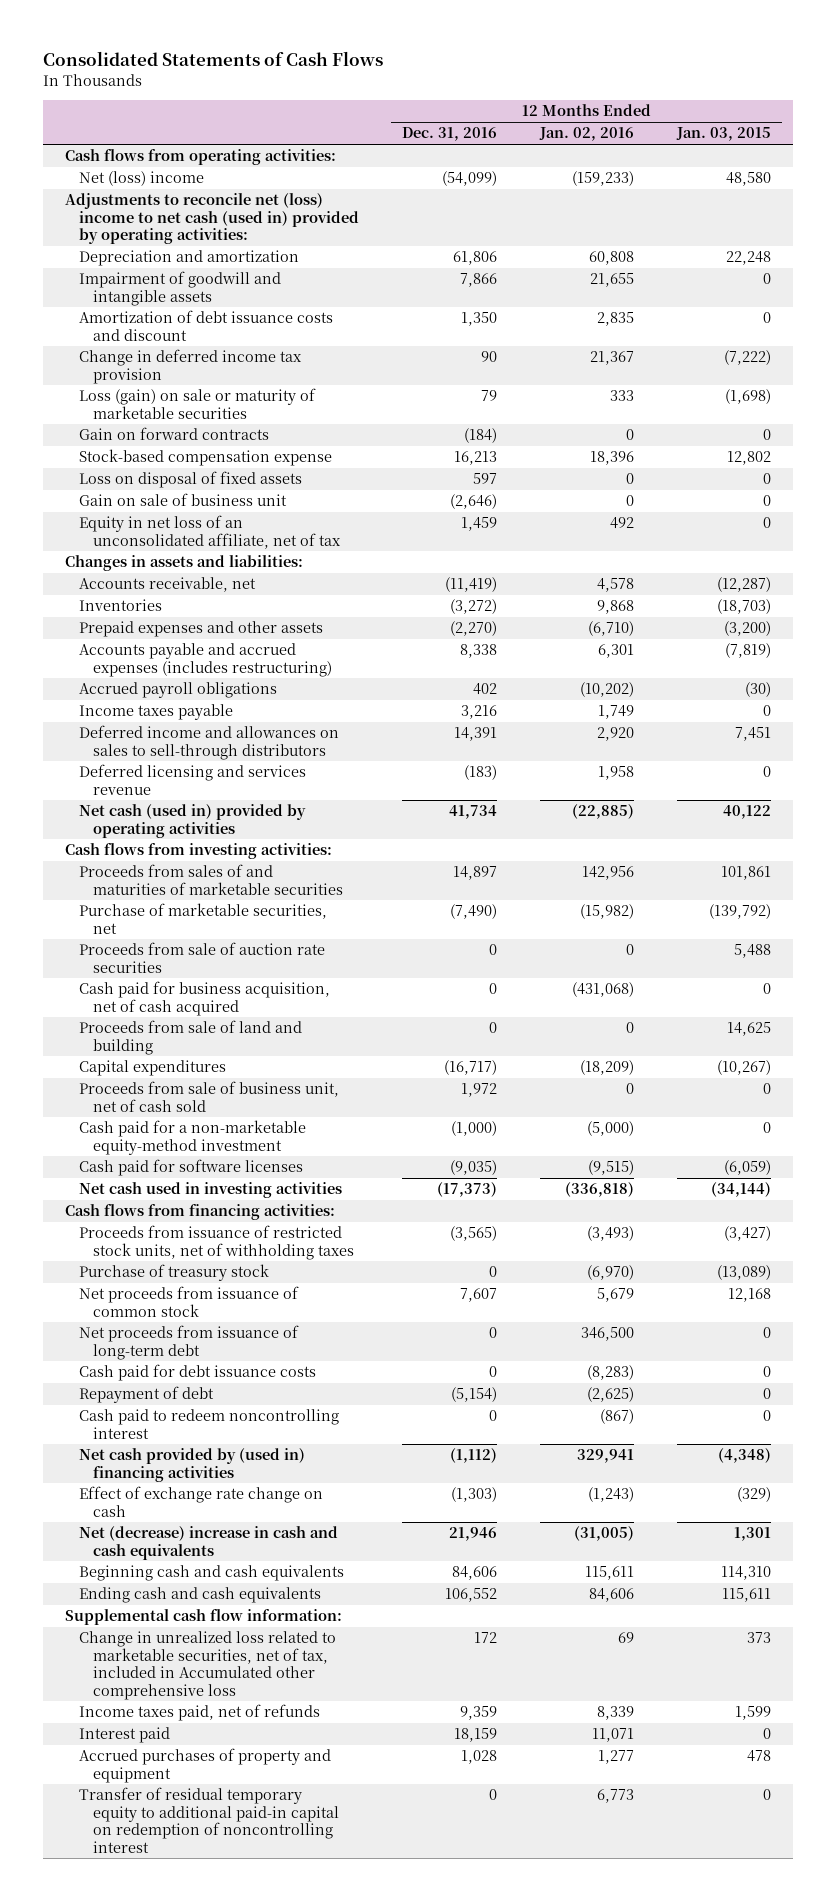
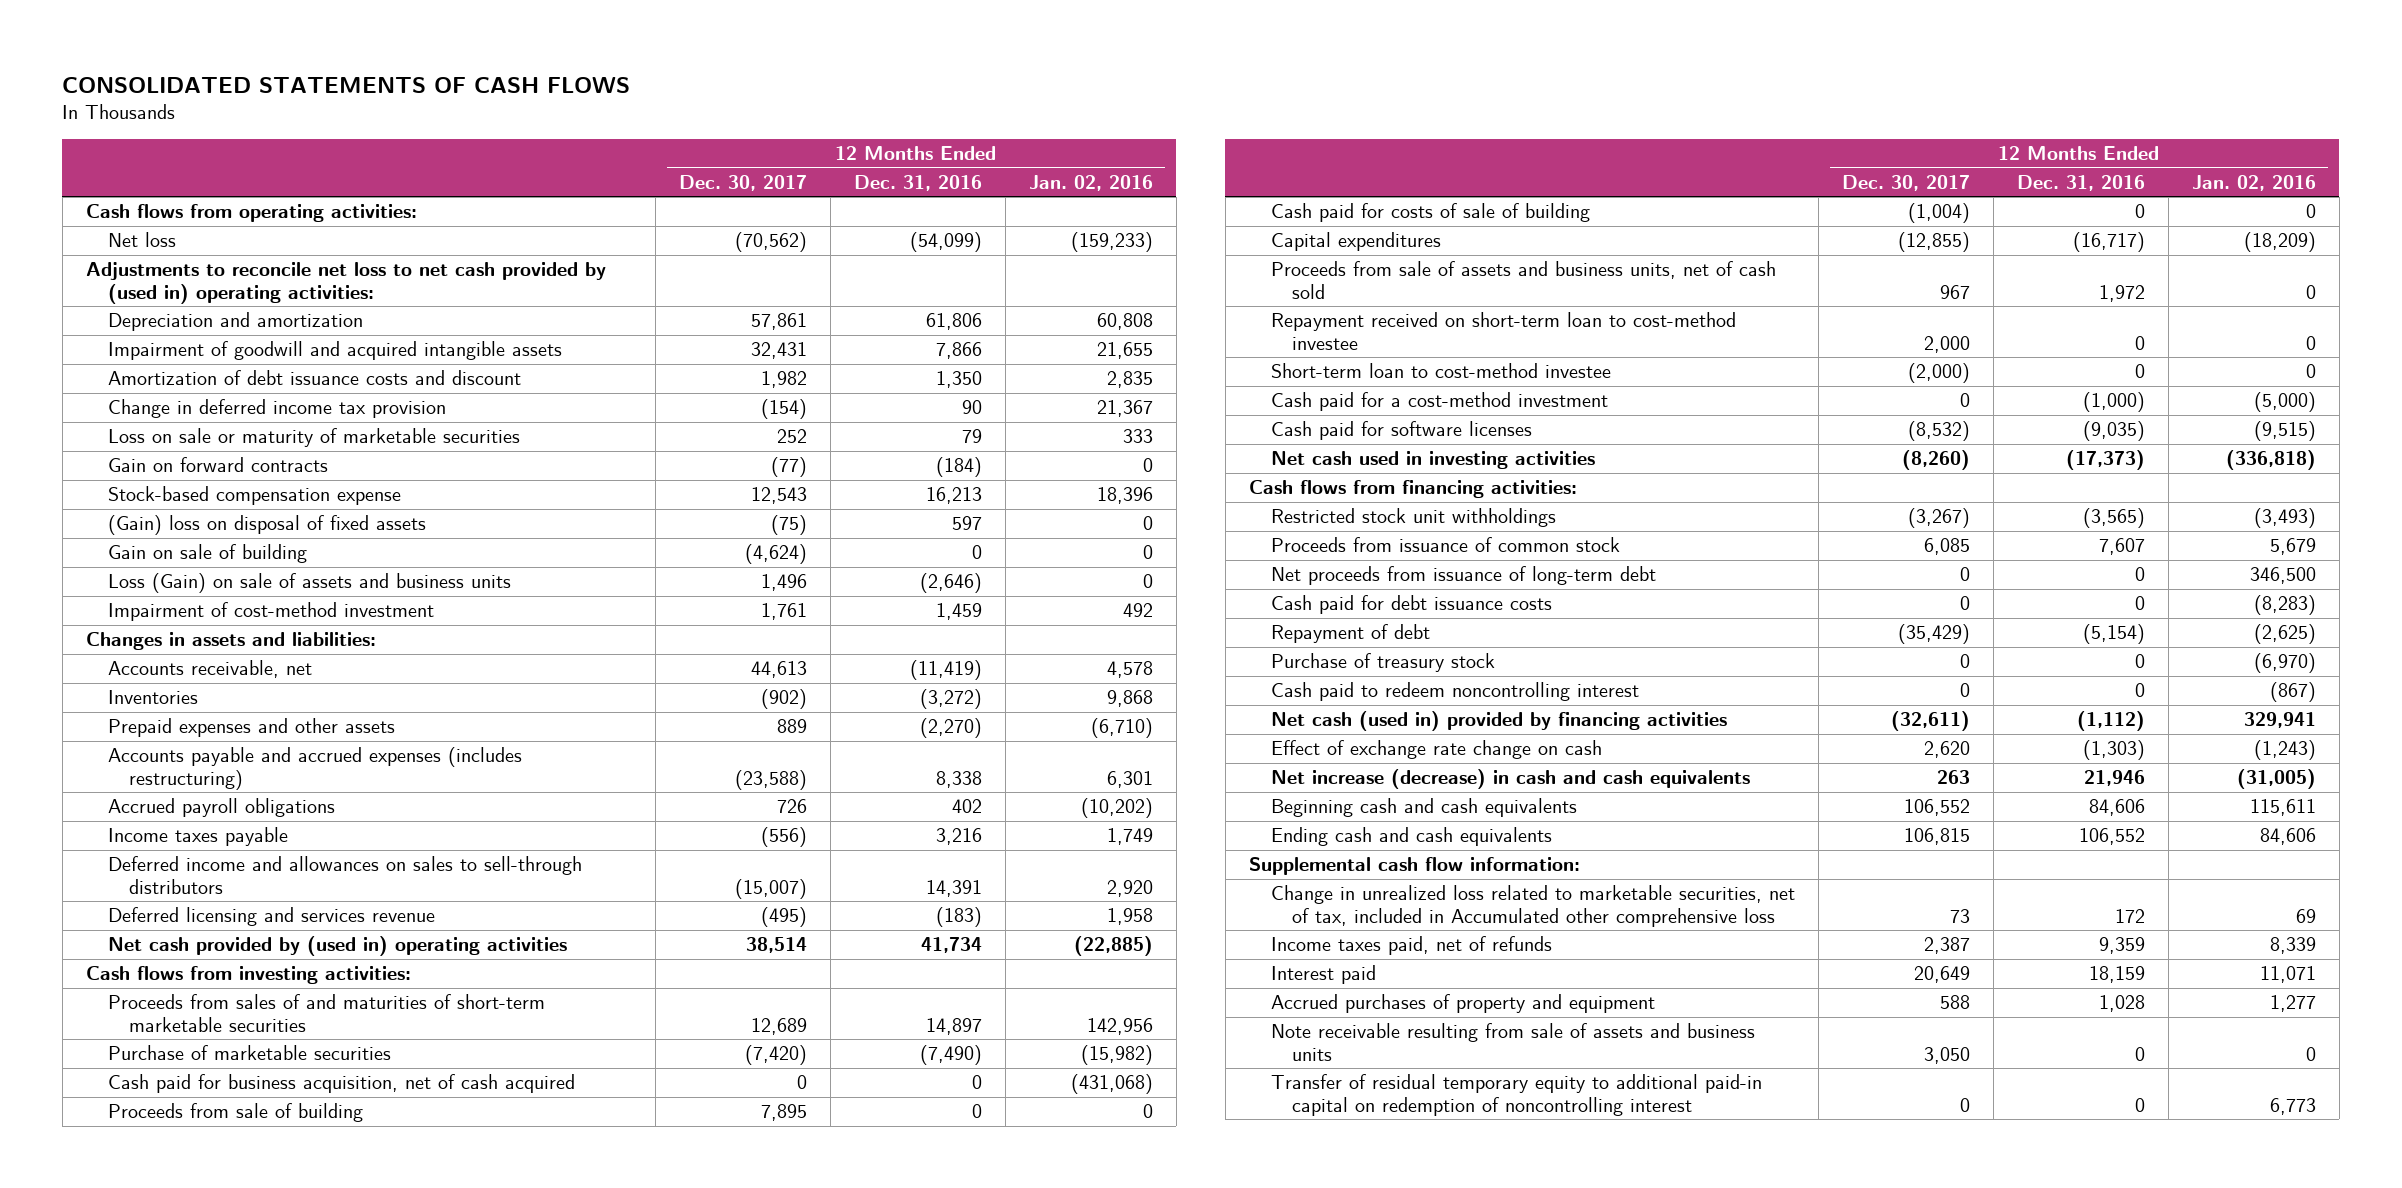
- Consolidated Statements of Cash Flows
+ CONSOLIDATED STATEMENTS OF CASH FLOWS
- | 12 Months Ended Dec. 31, 2016 | 12 Months Ended Jan. 02, 2016 | 12 Months Ended Jan. 03, 2015
+ | 12 Months Ended Dec. 30, 2017 | 12 Months Ended Dec. 31, 2016 | 12 Months Ended Jan. 02, 2016
- Net (loss) income | (54,099) | (159,233) | 48,580
- Adjustments to reconcile net (loss) income to net cash (used in) provided by operating activities:
+ Net loss | (70,562) | (54,099) | (159,233)
+ Adjustments to reconcile net loss to net cash provided by (used in) operating activities:
- Impairment of goodwill and intangible assets | 7,866 | 21,655 | 0
+ Impairment of goodwill and acquired intangible assets | 32,431 | 7,866 | 21,655
- Loss (gain) on sale or maturity of marketable securities | 79 | 333 | (1,698)
+ Loss on sale or maturity of marketable securities | 252 | 79 | 333
- Loss on disposal of fixed assets | 597 | 0 | 0
- Gain on sale of business unit | (2,646) | 0 | 0
- Equity in net loss of an unconsolidated affiliate, net of tax | 1,459 | 492 | 0
+ (Gain) loss on disposal of fixed assets | (75) | 597 | 0
+ Gain on sale of building | (4,624) | 0 | 0
+ Loss (Gain) on sale of assets and business units | 1,496 | (2,646) | 0
+ Impairment of cost-method investment | 1,761 | 1,459 | 492
- Net cash (used in) provided by operating activities | 41,734 | (22,885) | 40,122
+ Net cash provided by (used in) operating activities | 38,514 | 41,734 | (22,885)
- Proceeds from sales of and maturities of marketable securities | 14,897 | 142,956 | 101,861
- Purchase of marketable securities, net | (7,490) | (15,982) | (139,792)
- Proceeds from sale of auction rate securities | 0 | 0 | 5,488
+ Proceeds from sales of and maturities of short-term marketable securities | 12,689 | 14,897 | 142,956
+ Purchase of marketable securities | (7,420) | (7,490) | (15,982)
- Proceeds from sale of land and building | 0 | 0 | 14,625
+ Proceeds from sale of building | 7,895 | 0 | 0
+ Cash paid for costs of sale of building | (1,004) | 0 | 0
- Proceeds from sale of business unit, net of cash sold | 1,972 | 0 | 0
- Cash paid for a non-marketable equity-method investment | (1,000) | (5,000) | 0
+ Proceeds from sale of assets and business units, net of cash sold | 967 | 1,972 | 0
+ Repayment received on short-term loan to cost-method investee | 2,000 | 0 | 0
+ Short-term loan to cost-method investee | (2,000) | 0 | 0
+ Cash paid for a cost-method investment | 0 | (1,000) | (5,000)
- Proceeds from issuance of restricted stock units, net of withholding taxes | (3,565) | (3,493) | (3,427)
- Net proceeds from issuance of common stock | 7,607 | 5,679 | 12,168
+ Restricted stock unit withholdings | (3,267) | (3,565) | (3,493)
+ Proceeds from issuance of common stock | 6,085 | 7,607 | 5,679
moved down: Purchase of treasury stock | 0 | 0 | (6,970)
- Net cash provided by (used in) financing activities | (1,112) | 329,941 | (4,348)
+ Net cash (used in) provided by financing activities | (32,611) | (1,112) | 329,941
- Net (decrease) increase in cash and cash equivalents | 21,946 | (31,005) | 1,301
+ Net increase (decrease) in cash and cash equivalents | 263 | 21,946 | (31,005)
+ Note receivable resulting from sale of assets and business units | 3,050 | 0 | 0

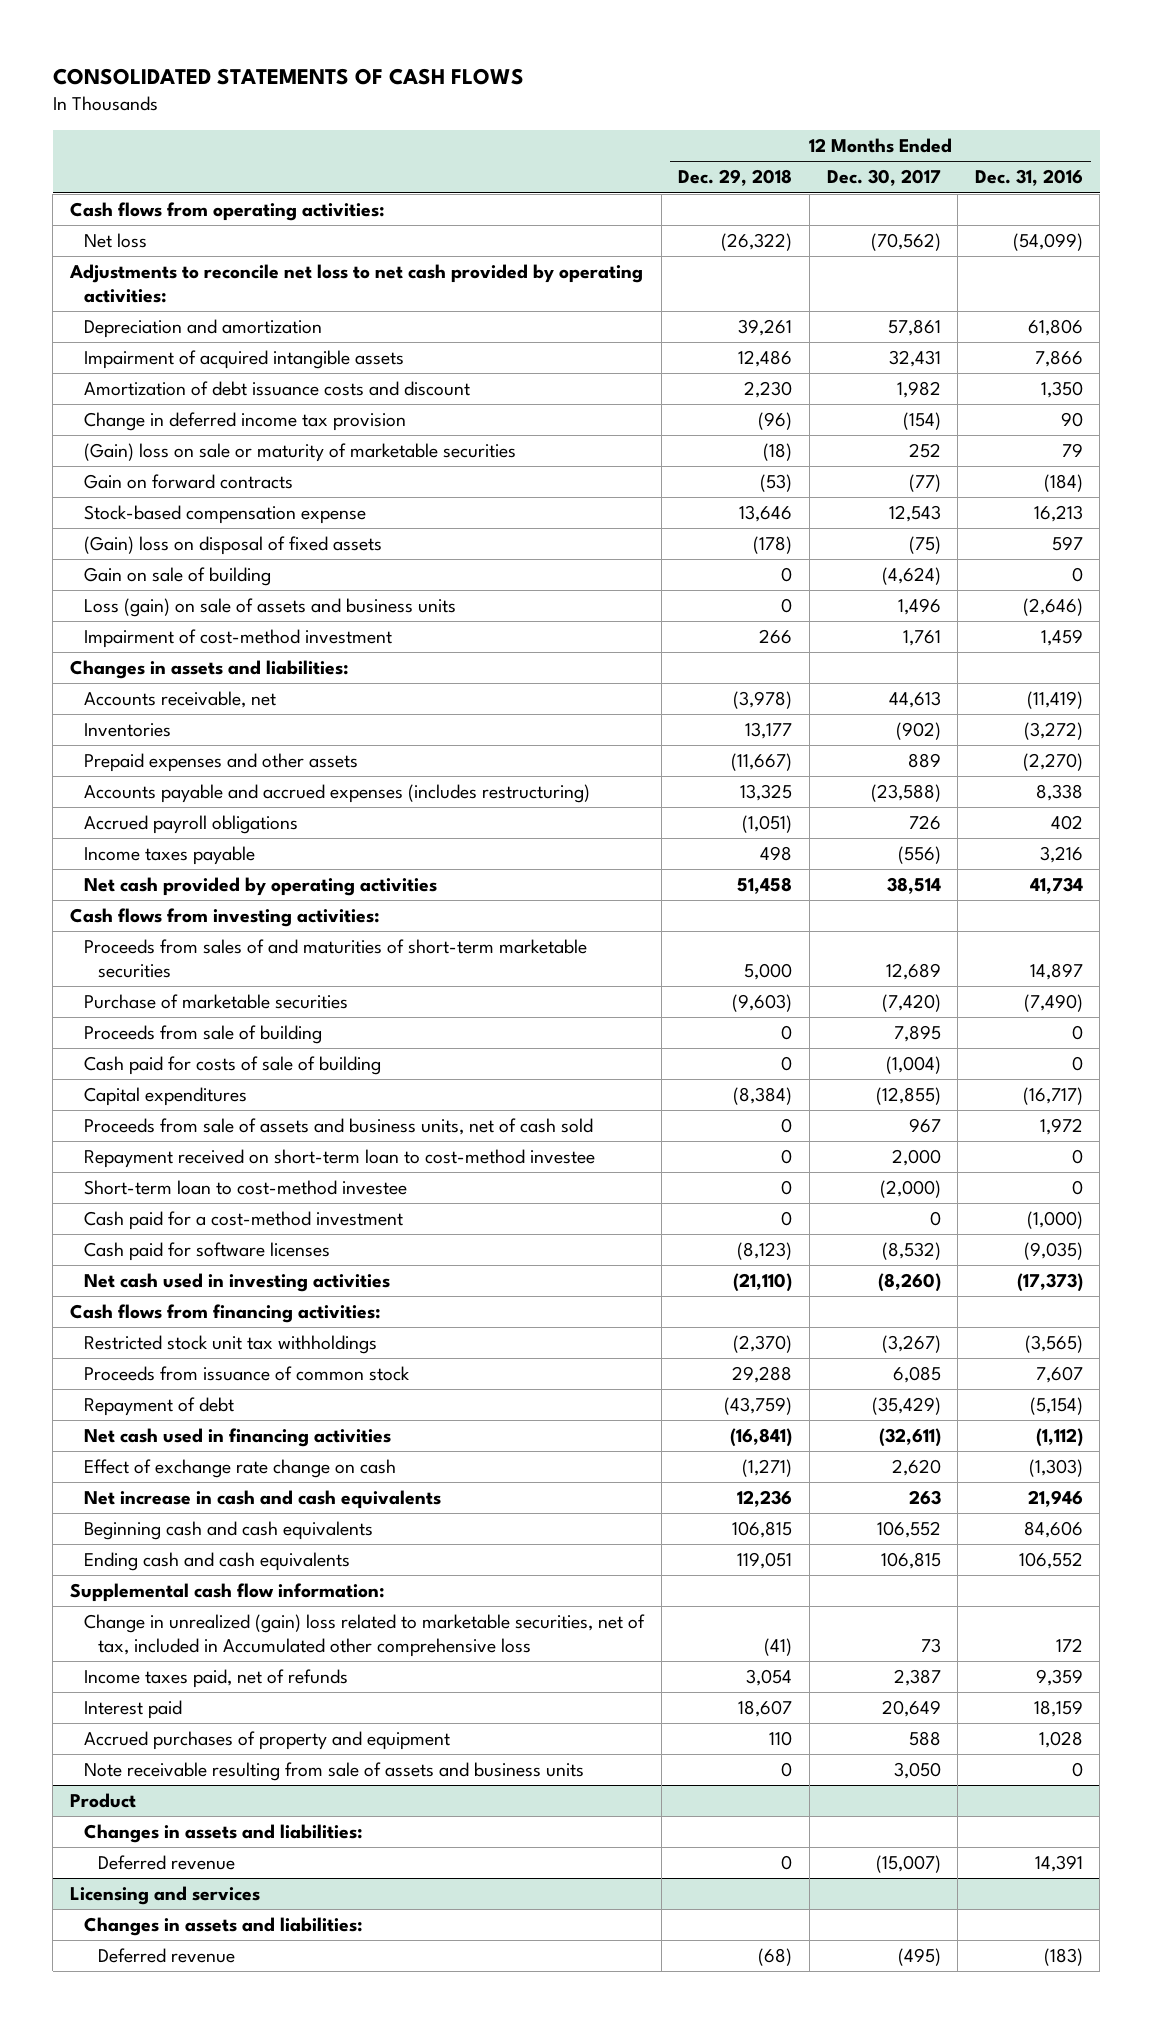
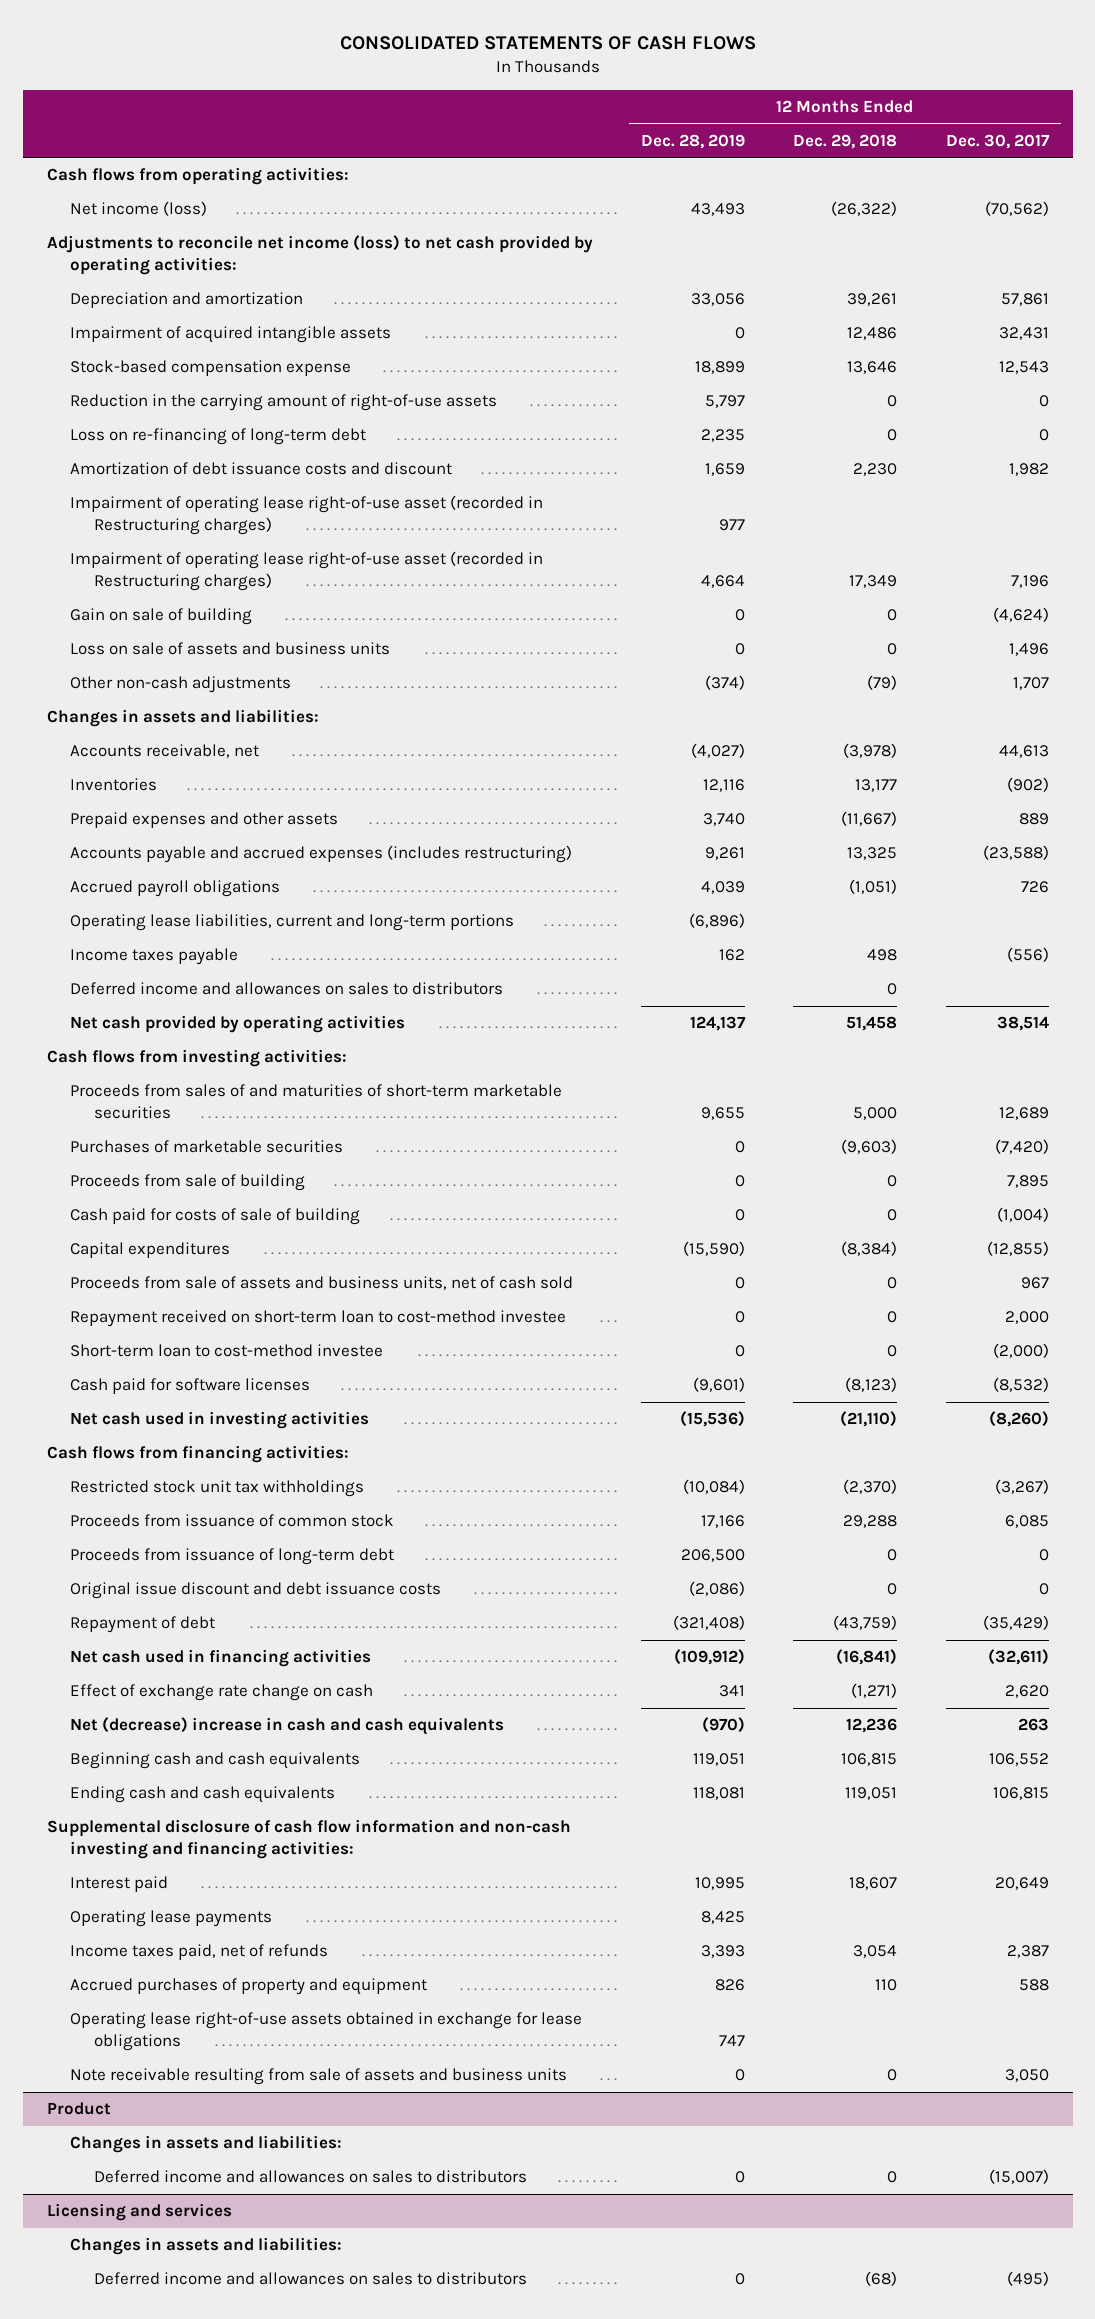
- | 12 Months Ended Dec. 29, 2018 | 12 Months Ended Dec. 30, 2017 | 12 Months Ended Dec. 31, 2016
+ | 12 Months Ended Dec. 28, 2019 | 12 Months Ended Dec. 29, 2018 | 12 Months Ended Dec. 30, 2017
- Net loss | (26,322) | (70,562) | (54,099)
- Adjustments to reconcile net loss to net cash provided by operating activities:
+ Net income (loss) | 43,493 | (26,322) | (70,562)
+ Adjustments to reconcile net income (loss) to net cash provided by operating activities:
- Change in deferred income tax provision | (96) | (154) | 90
- (Gain) loss on sale or maturity of marketable securities | (18) | 252 | 79
- Gain on forward contracts | (53) | (77) | (184)
- (Gain) loss on disposal of fixed assets | (178) | (75) | 597
+ Reduction in the carrying amount of right-of-use assets | 5,797 | 0 | 0
+ Loss on re-financing of long-term debt | 2,235 | 0 | 0
moved down: Amortization of debt issuance costs and discount | 1,659 | 2,230 | 1,982
+ Impairment of operating lease right-of-use asset (recorded in Restructuring charges) | 977 | |
+ Impairment of operating lease right-of-use asset (recorded in Restructuring charges) | 4,664 | 17,349 | 7,196
- Loss (gain) on sale of assets and business units | 0 | 1,496 | (2,646)
- Impairment of cost-method investment | 266 | 1,761 | 1,459
+ Loss on sale of assets and business units | 0 | 0 | 1,496
+ Other non-cash adjustments | (374) | (79) | 1,707
+ Operating lease liabilities, current and long-term portions | (6,896) | |
+ Deferred income and allowances on sales to distributors | | 0 |
- Purchase of marketable securities | (9,603) | (7,420) | (7,490)
+ Purchases of marketable securities | 0 | (9,603) | (7,420)
- Cash paid for a cost-method investment | 0 | 0 | (1,000)
+ Proceeds from issuance of long-term debt | 206,500 | 0 | 0
+ Original issue discount and debt issuance costs | (2,086) | 0 | 0
- Net increase in cash and cash equivalents | 12,236 | 263 | 21,946
+ Net (decrease) increase in cash and cash equivalents | (970) | 12,236 | 263
- Supplemental cash flow information:
- Change in unrealized (gain) loss related to marketable securities, net of tax, included in Accumulated other comprehensive loss | (41) | 73 | 172
+ Supplemental disclosure of cash flow information and non-cash investing and financing activities:
+ Operating lease payments | 8,425 | |
moved down: Income taxes paid, net of refunds | 3,393 | 3,054 | 2,387
+ Operating lease right-of-use assets obtained in exchange for lease obligations | 747 | |
@ Product
- Deferred revenue | 0 | (15,007) | 14,391
+ Deferred income and allowances on sales to distributors | 0 | 0 | (15,007)
@ Licensing and services
- Deferred revenue | (68) | (495) | (183)
+ Deferred income and allowances on sales to distributors | 0 | (68) | (495)

